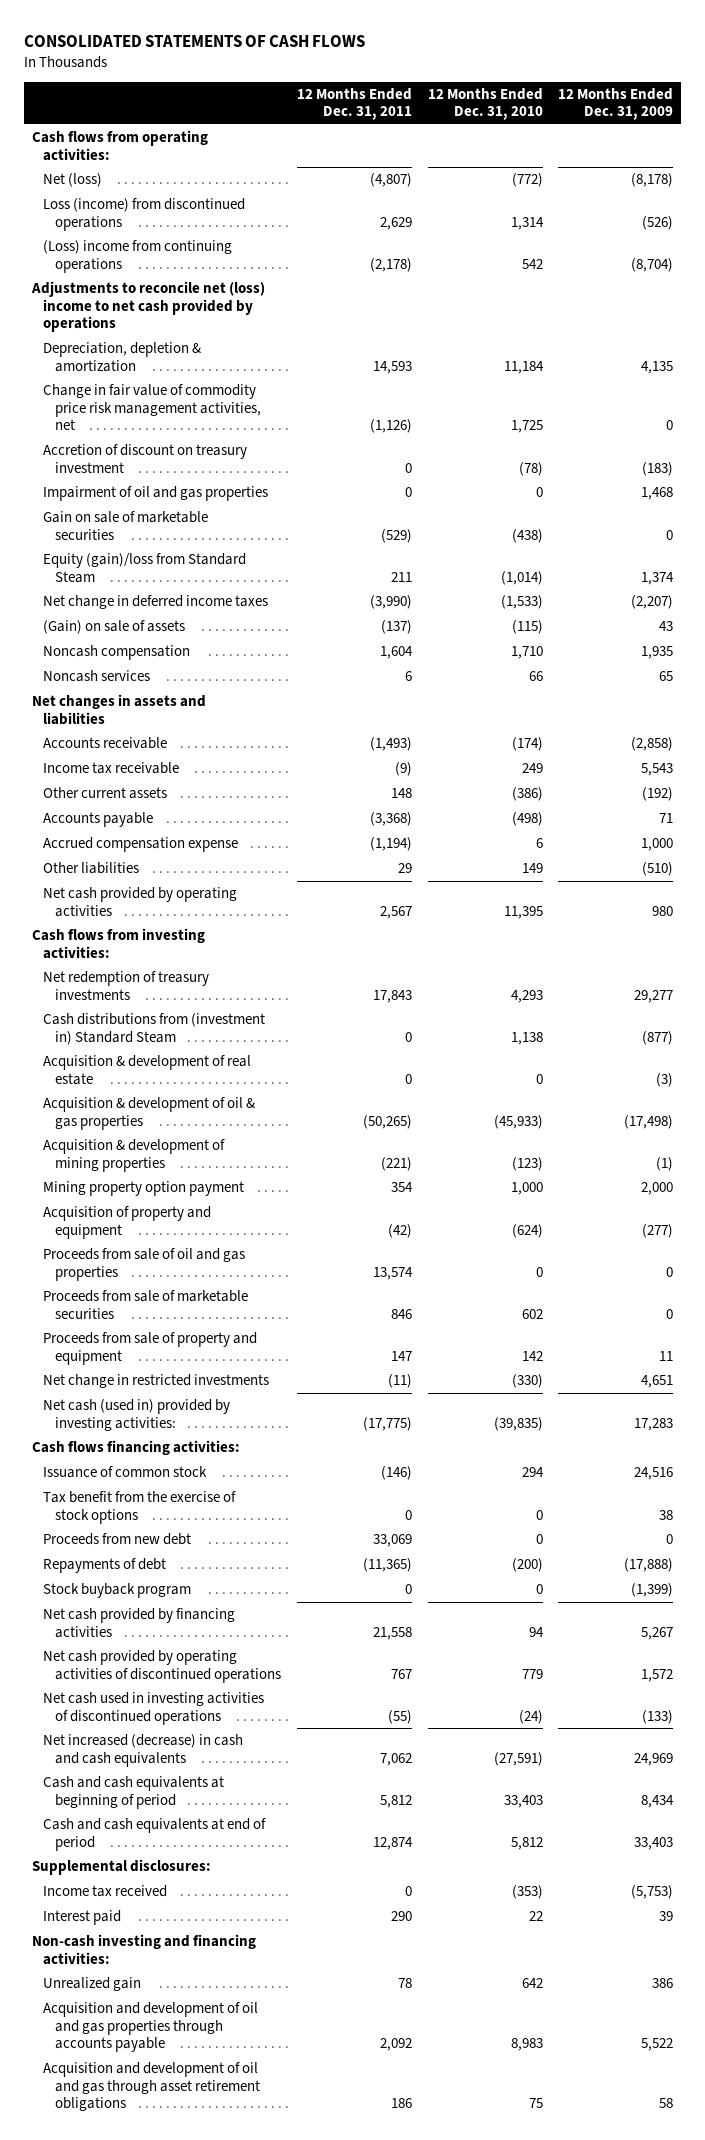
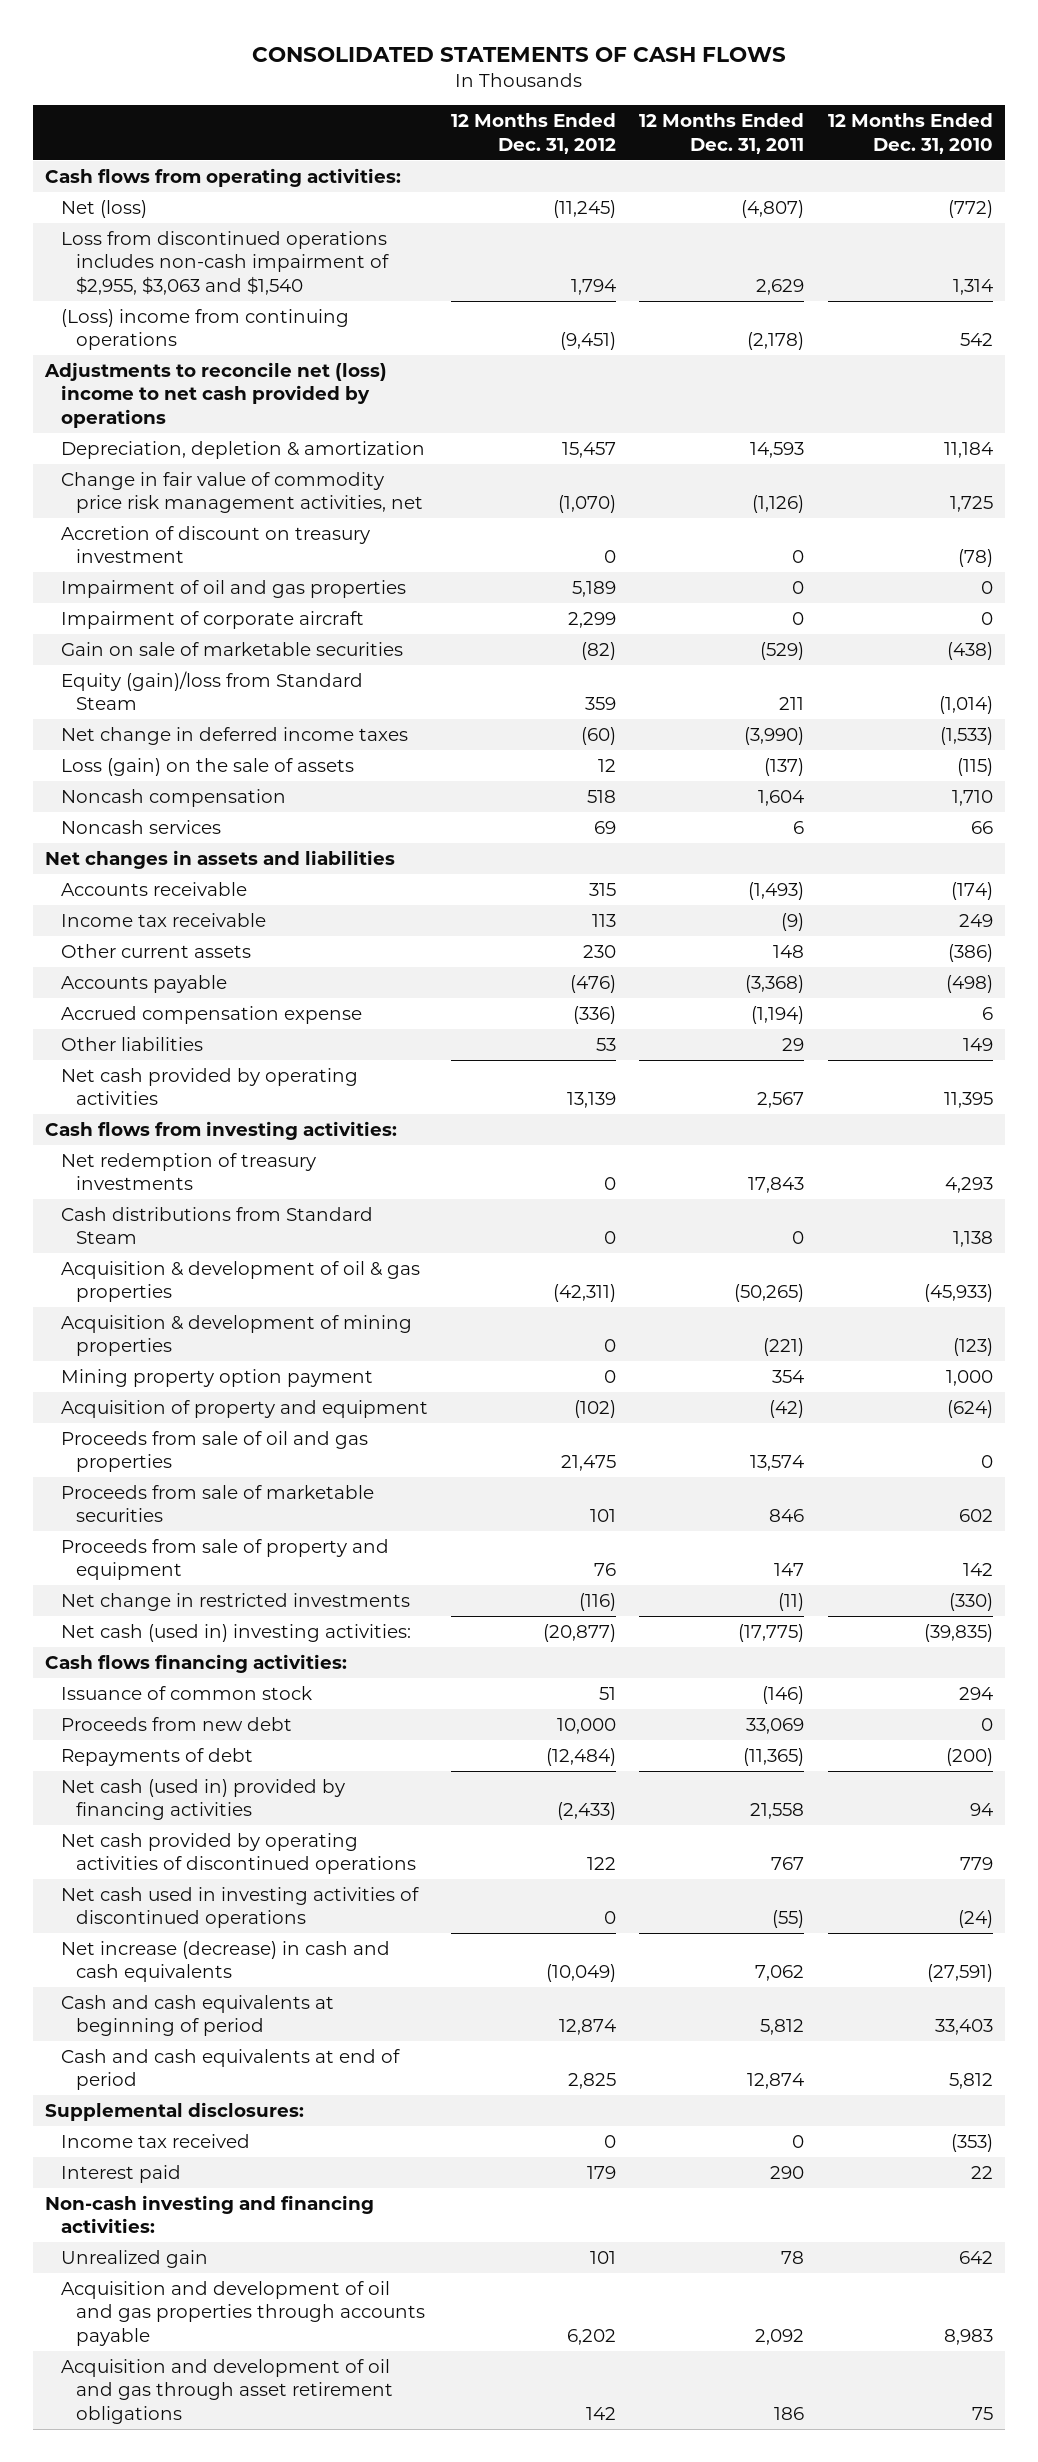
- | 12 Months Ended Dec. 31, 2011 | 12 Months Ended Dec. 31, 2010 | 12 Months Ended Dec. 31, 2009
+ | 12 Months Ended Dec. 31, 2012 | 12 Months Ended Dec. 31, 2011 | 12 Months Ended Dec. 31, 2010
- Loss (income) from discontinued operations | 2,629 | 1,314 | (526)
+ Loss from discontinued operations includes non-cash impairment of $2,955, $3,063 and $1,540 | 1,794 | 2,629 | 1,314
+ Impairment of corporate aircraft | 2,299 | 0 | 0
- (Gain) on sale of assets | (137) | (115) | 43
+ Loss (gain) on the sale of assets | 12 | (137) | (115)
- Cash distributions from (investment in) Standard Steam | 0 | 1,138 | (877)
- Acquisition & development of real estate | 0 | 0 | (3)
+ Cash distributions from Standard Steam | 0 | 0 | 1,138
- Net cash (used in) provided by investing activities: | (17,775) | (39,835) | 17,283
+ Net cash (used in) investing activities: | (20,877) | (17,775) | (39,835)
- Tax benefit from the exercise of stock options | 0 | 0 | 38
- Stock buyback program | 0 | 0 | (1,399)
- Net cash provided by financing activities | 21,558 | 94 | 5,267
+ Net cash (used in) provided by financing activities | (2,433) | 21,558 | 94
- Net increased (decrease) in cash and cash equivalents | 7,062 | (27,591) | 24,969
+ Net increase (decrease) in cash and cash equivalents | (10,049) | 7,062 | (27,591)

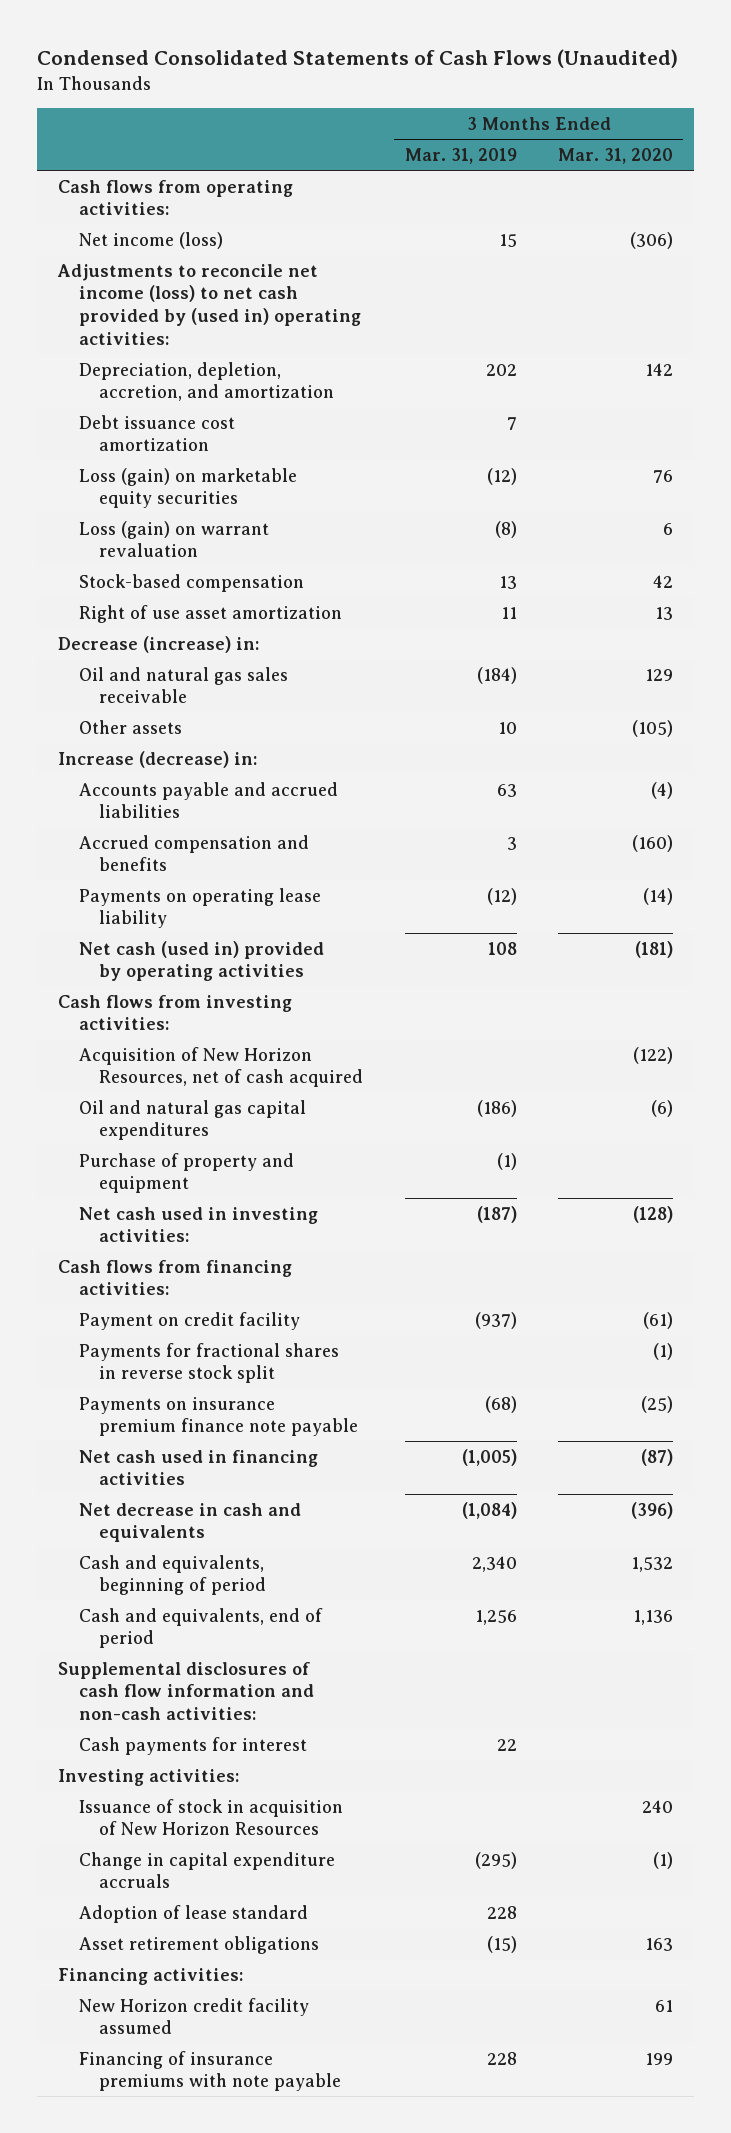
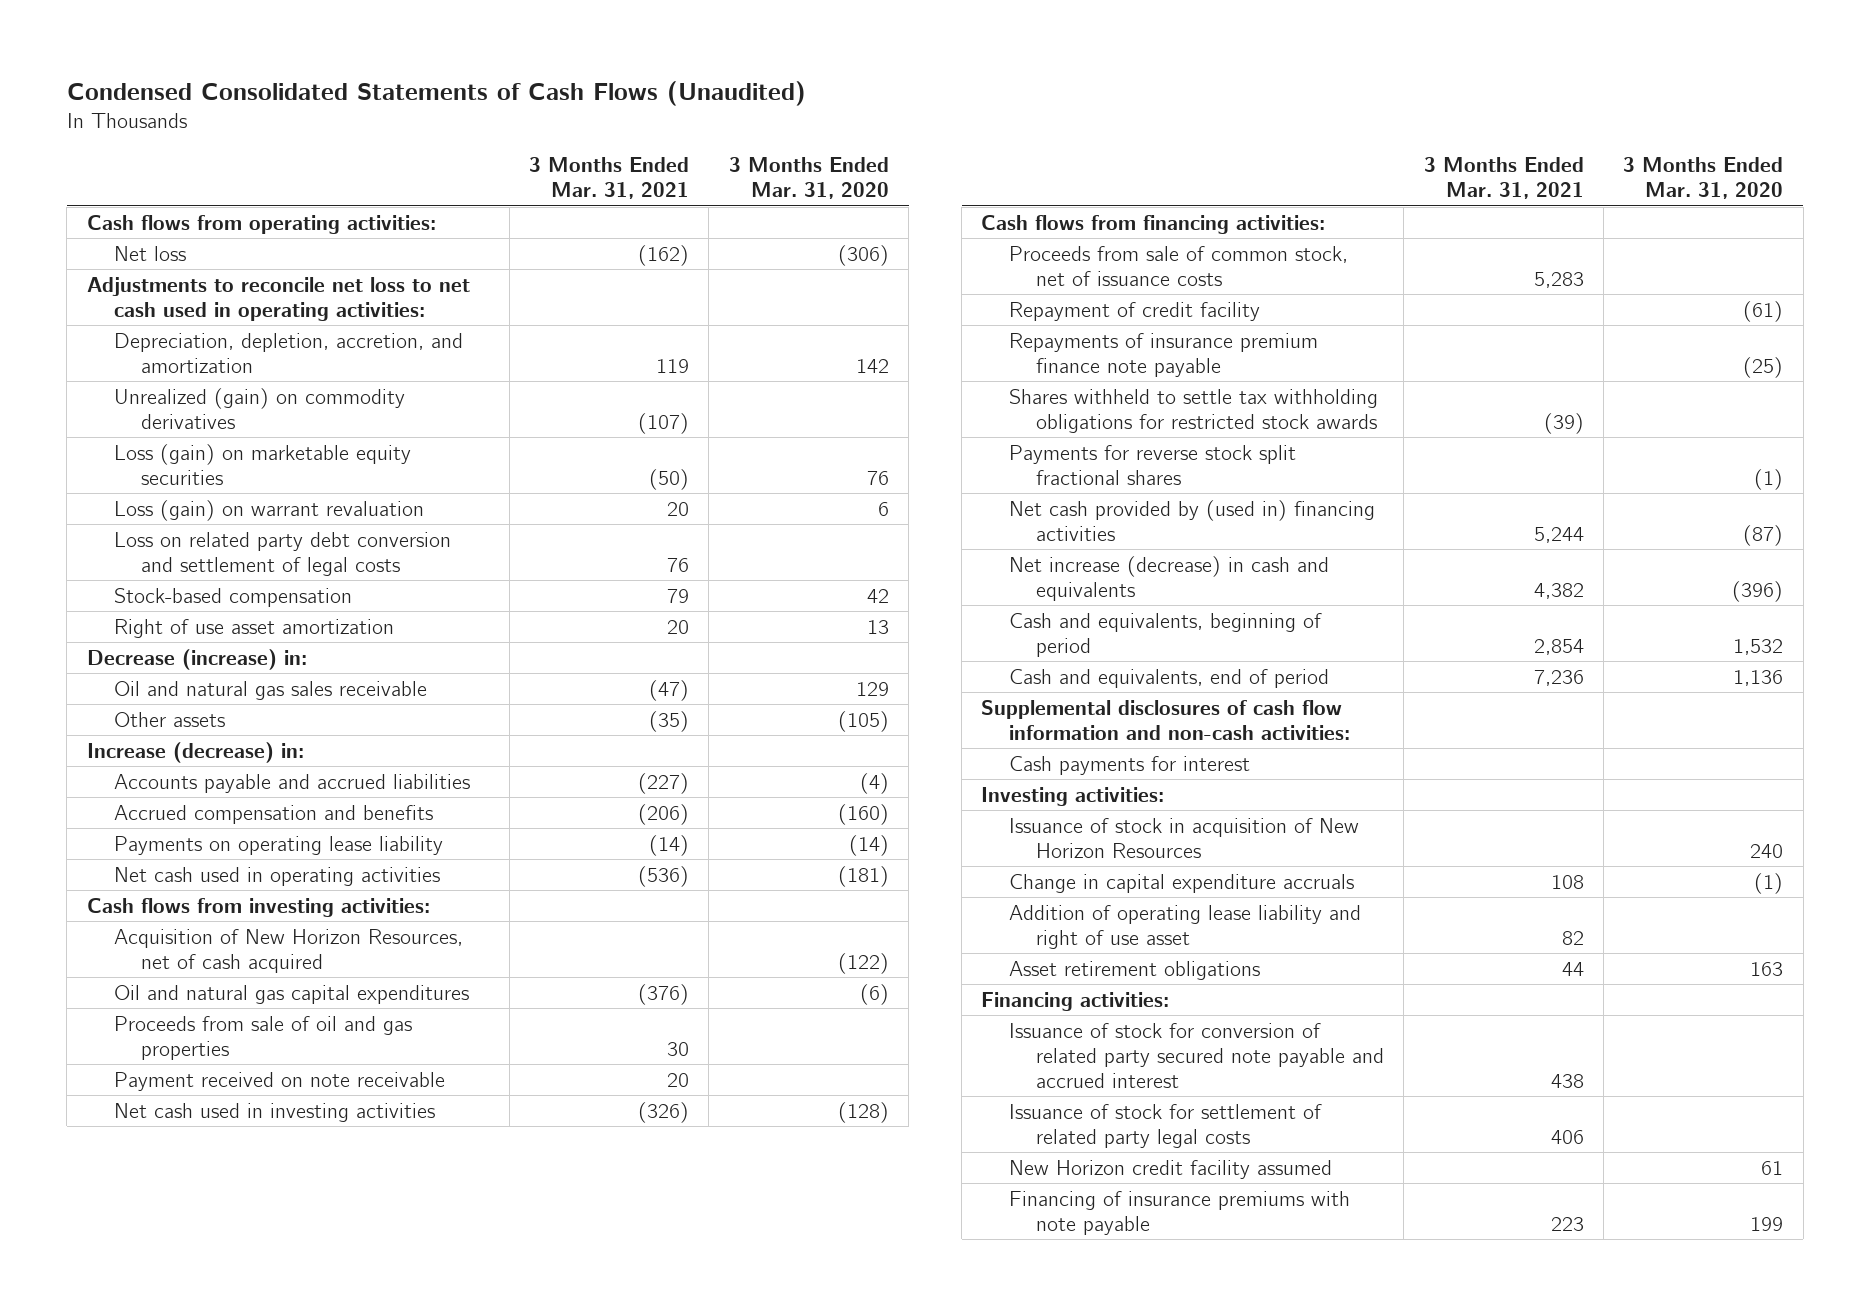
- | 3 Months Ended Mar. 31, 2019 | 3 Months Ended Mar. 31, 2020
+ | 3 Months Ended Mar. 31, 2021 | 3 Months Ended Mar. 31, 2020
- Net income (loss) | 15 | (306)
- Adjustments to reconcile net income (loss) to net cash provided by (used in) operating activities:
+ Net loss | (162) | (306)
+ Adjustments to reconcile net loss to net cash used in operating activities:
- Debt issuance cost amortization | 7 |
+ Unrealized (gain) on commodity derivatives | (107) |
+ Loss on related party debt conversion and settlement of legal costs | 76 |
- Net cash (used in) provided by operating activities | 108 | (181)
+ Net cash used in operating activities | (536) | (181)
- Purchase of property and equipment | (1) |
- Net cash used in investing activities: | (187) | (128)
+ Proceeds from sale of oil and gas properties | 30 |
+ Payment received on note receivable | 20 |
+ Net cash used in investing activities | (326) | (128)
- Payment on credit facility | (937) | (61)
- Payments for fractional shares in reverse stock split | | (1)
- Payments on insurance premium finance note payable | (68) | (25)
- Net cash used in financing activities | (1,005) | (87)
- Net decrease in cash and equivalents | (1,084) | (396)
+ Proceeds from sale of common stock, net of issuance costs | 5,283 |
+ Repayment of credit facility | | (61)
+ Repayments of insurance premium finance note payable | | (25)
+ Shares withheld to settle tax withholding obligations for restricted stock awards | (39) |
+ Payments for reverse stock split fractional shares | | (1)
+ Net cash provided by (used in) financing activities | 5,244 | (87)
+ Net increase (decrease) in cash and equivalents | 4,382 | (396)
- Adoption of lease standard | 228 |
+ Addition of operating lease liability and right of use asset | 82 |
+ Issuance of stock for conversion of related party secured note payable and accrued interest | 438 |
+ Issuance of stock for settlement of related party legal costs | 406 |

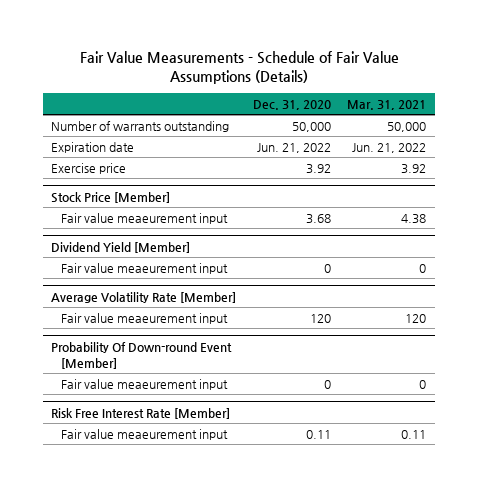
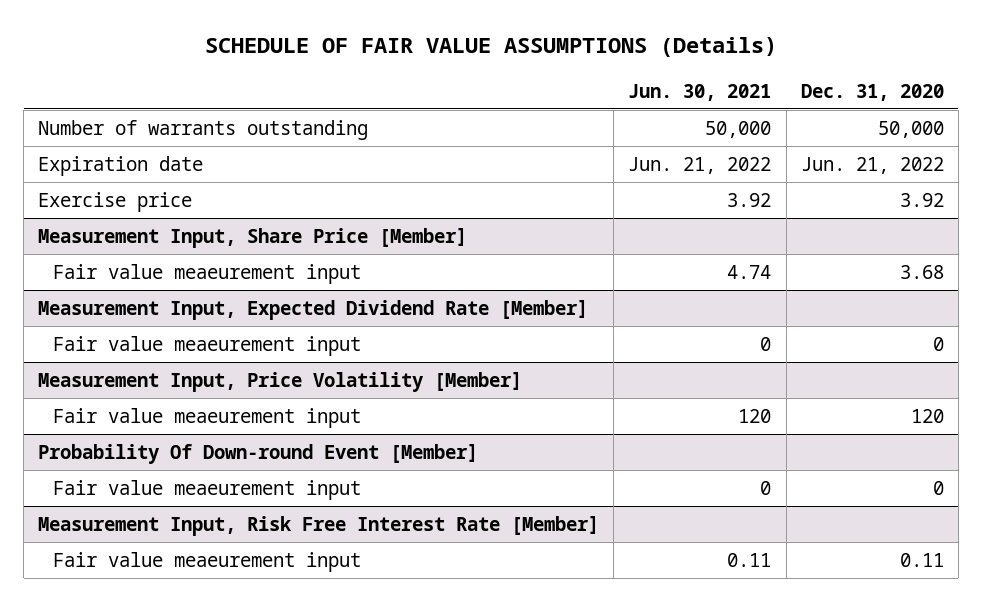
- Fair Value Measurements - Schedule of Fair Value Assumptions (Details)
+ SCHEDULE OF FAIR VALUE ASSUMPTIONS (Details)
- | Dec. 31, 2020 | Mar. 31, 2021
+ | Jun. 30, 2021 | Dec. 31, 2020
- Stock Price [Member]
+ Measurement Input, Share Price [Member]
- Dividend Yield [Member]
+ Measurement Input, Expected Dividend Rate [Member]
- Average Volatility Rate [Member]
+ Measurement Input, Price Volatility [Member]
- Risk Free Interest Rate [Member]
+ Measurement Input, Risk Free Interest Rate [Member]

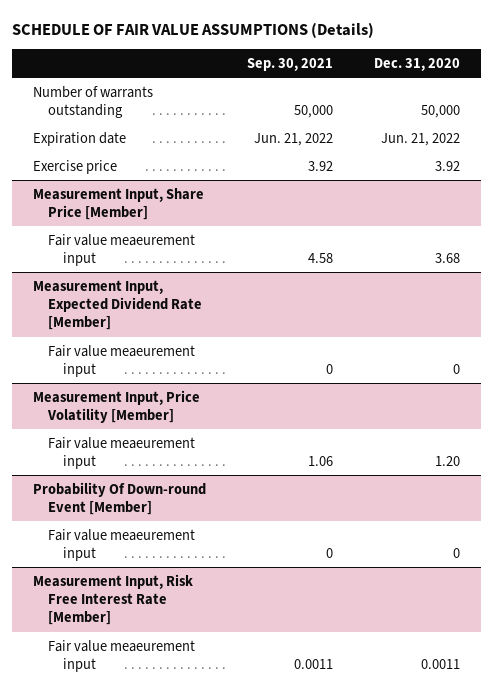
- | Jun. 30, 2021 | Dec. 31, 2020
+ | Sep. 30, 2021 | Dec. 31, 2020
@ Measurement Input, Price Volatility [Member]
- Fair value meaeurement input | 120 | 120
+ Fair value meaeurement input | 1.06 | 1.20
@ Measurement Input, Risk Free Interest Rate [Member]
- Fair value meaeurement input | 0.11 | 0.11
+ Fair value meaeurement input | 0.0011 | 0.0011

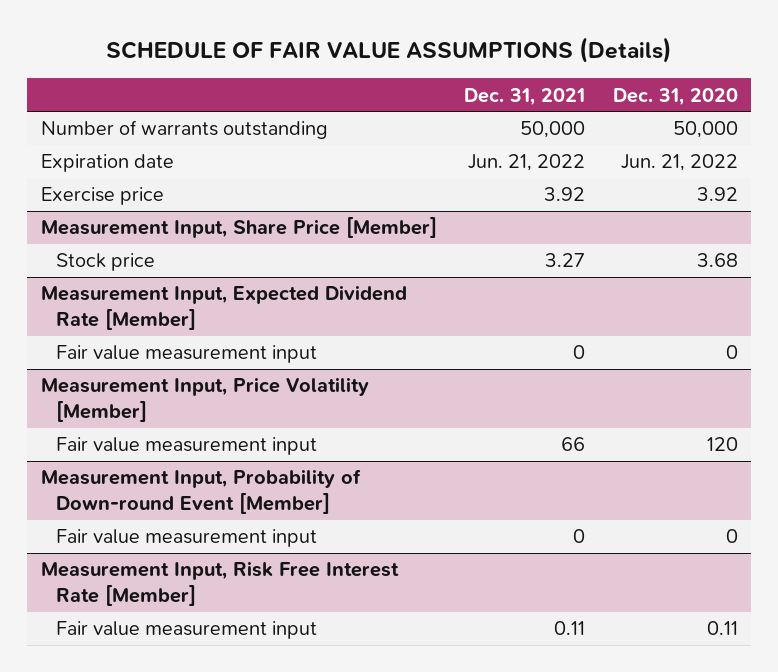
- | Sep. 30, 2021 | Dec. 31, 2020
+ | Dec. 31, 2021 | Dec. 31, 2020
@ Measurement Input, Share Price [Member]
- Fair value meaeurement input | 4.58 | 3.68
+ Stock price | 3.27 | 3.68
@ Measurement Input, Expected Dividend Rate [Member]
- Fair value meaeurement input | 0 | 0
+ Fair value measurement input | 0 | 0
@ Measurement Input, Price Volatility [Member]
- Fair value meaeurement input | 1.06 | 1.20
- Probability Of Down-round Event [Member]
- Fair value meaeurement input | 0 | 0
@ Measurement Input, Price Volatility [Member]
+ Fair value measurement input | 66 | 120
+ Measurement Input, Probability of Down-round Event [Member]
+ Fair value measurement input | 0 | 0
@ Measurement Input, Risk Free Interest Rate [Member]
- Fair value meaeurement input | 0.0011 | 0.0011
+ Fair value measurement input | 0.11 | 0.11

